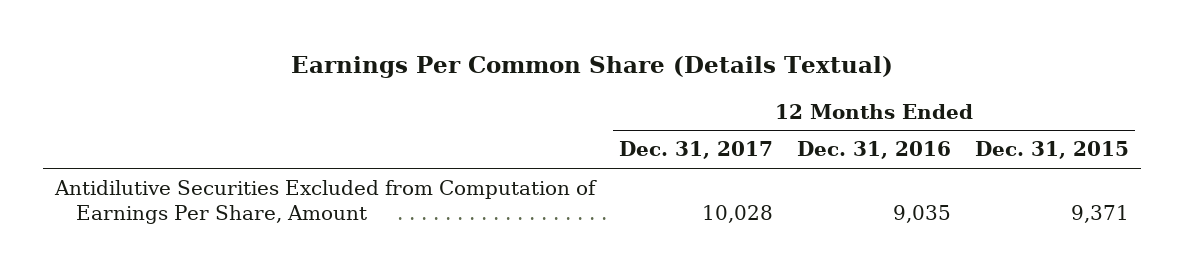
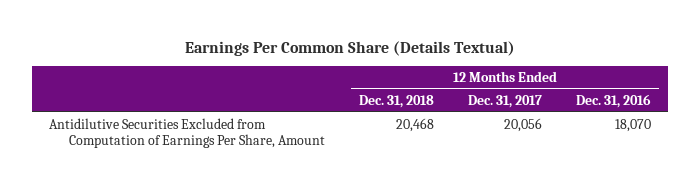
- | 12 Months Ended Dec. 31, 2017 | 12 Months Ended Dec. 31, 2016 | 12 Months Ended Dec. 31, 2015
+ | 12 Months Ended Dec. 31, 2018 | 12 Months Ended Dec. 31, 2017 | 12 Months Ended Dec. 31, 2016
- Antidilutive Securities Excluded from Computation of Earnings Per Share, Amount | 10,028 | 9,035 | 9,371
+ Antidilutive Securities Excluded from Computation of Earnings Per Share, Amount | 20,468 | 20,056 | 18,070

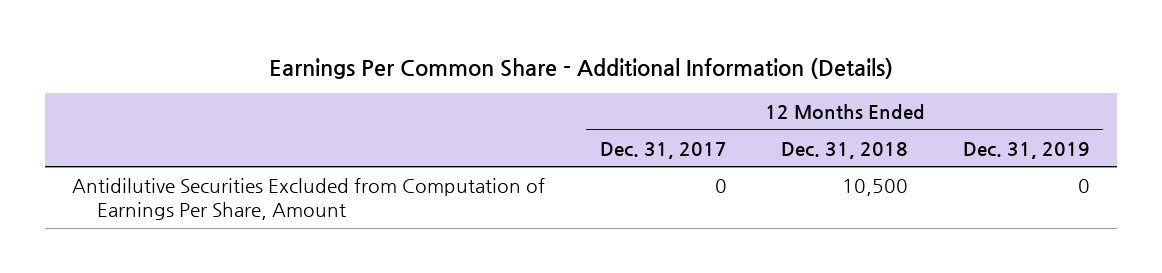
- Earnings Per Common Share (Details Textual)
+ Earnings Per Common Share - Additional Information (Details)
- | 12 Months Ended Dec. 31, 2018 | 12 Months Ended Dec. 31, 2017 | 12 Months Ended Dec. 31, 2016
+ | 12 Months Ended Dec. 31, 2017 | 12 Months Ended Dec. 31, 2018 | 12 Months Ended Dec. 31, 2019
- Antidilutive Securities Excluded from Computation of Earnings Per Share, Amount | 20,468 | 20,056 | 18,070
+ Antidilutive Securities Excluded from Computation of Earnings Per Share, Amount | 0 | 10,500 | 0

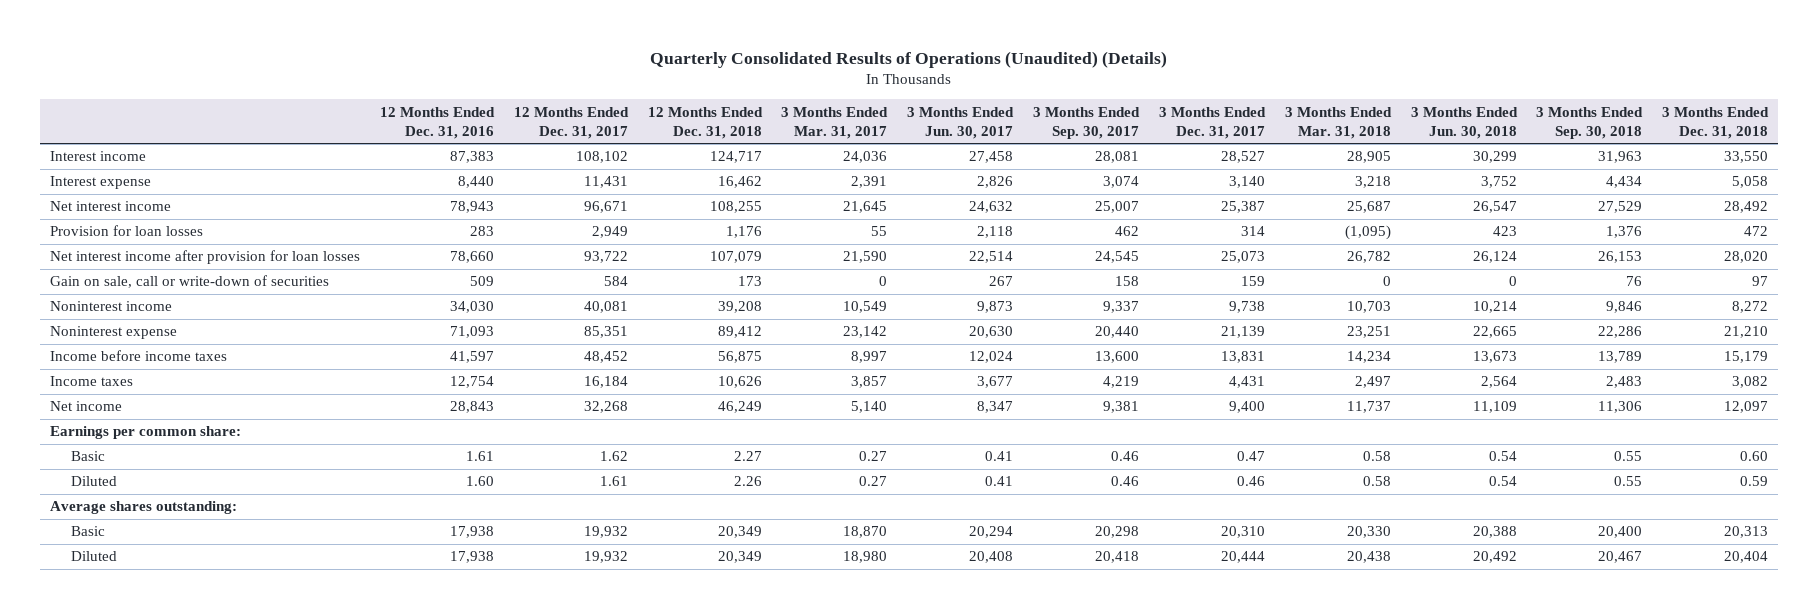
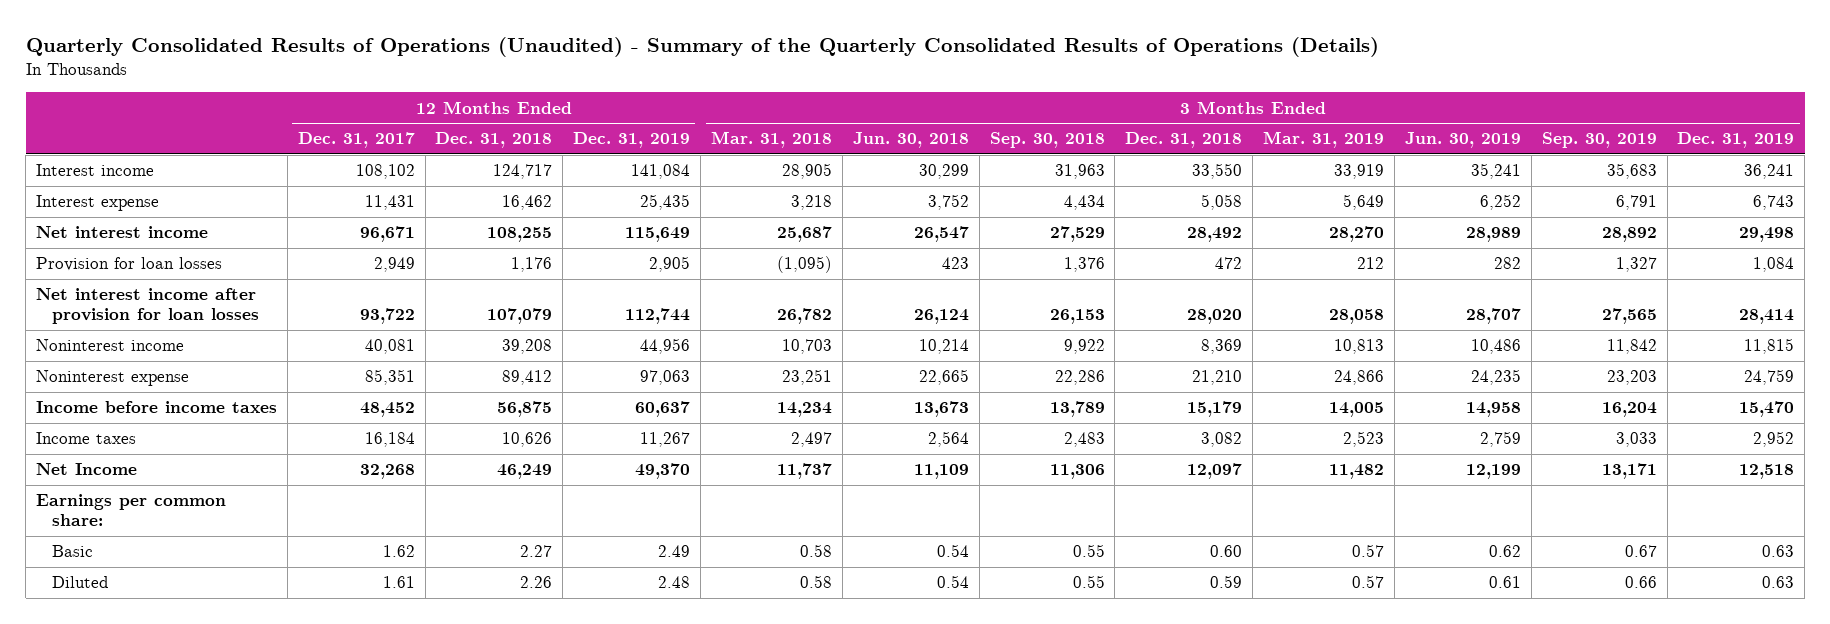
- Quarterly Consolidated Results of Operations (Unaudited) (Details)
+ Quarterly Consolidated Results of Operations (Unaudited) - Summary of the Quarterly Consolidated Results of Operations (Details)
- | 12 Months Ended Dec. 31, 2016 | 12 Months Ended Dec. 31, 2017 | 12 Months Ended Dec. 31, 2018 | 3 Months Ended Mar. 31, 2017 | 3 Months Ended Jun. 30, 2017 | 3 Months Ended Sep. 30, 2017 | 3 Months Ended Dec. 31, 2017 | 3 Months Ended Mar. 31, 2018 | 3 Months Ended Jun. 30, 2018 | 3 Months Ended Sep. 30, 2018 | 3 Months Ended Dec. 31, 2018
+ | 12 Months Ended Dec. 31, 2017 | 12 Months Ended Dec. 31, 2018 | 12 Months Ended Dec. 31, 2019 | 3 Months Ended Mar. 31, 2018 | 3 Months Ended Jun. 30, 2018 | 3 Months Ended Sep. 30, 2018 | 3 Months Ended Dec. 31, 2018 | 3 Months Ended Mar. 31, 2019 | 3 Months Ended Jun. 30, 2019 | 3 Months Ended Sep. 30, 2019 | 3 Months Ended Dec. 31, 2019
- Gain on sale, call or write-down of securities | 509 | 584 | 173 | 0 | 267 | 158 | 159 | 0 | 0 | 76 | 97
- Noninterest income | 34,030 | 40,081 | 39,208 | 10,549 | 9,873 | 9,337 | 9,738 | 10,703 | 10,214 | 9,846 | 8,272
+ Noninterest income | 40,081 | 39,208 | 44,956 | 10,703 | 10,214 | 9,922 | 8,369 | 10,813 | 10,486 | 11,842 | 11,815
- Net income | 28,843 | 32,268 | 46,249 | 5,140 | 8,347 | 9,381 | 9,400 | 11,737 | 11,109 | 11,306 | 12,097
+ Net Income | 32,268 | 46,249 | 49,370 | 11,737 | 11,109 | 11,306 | 12,097 | 11,482 | 12,199 | 13,171 | 12,518
- Average shares outstanding:
- Basic | 17,938 | 19,932 | 20,349 | 18,870 | 20,294 | 20,298 | 20,310 | 20,330 | 20,388 | 20,400 | 20,313
- Diluted | 17,938 | 19,932 | 20,349 | 18,980 | 20,408 | 20,418 | 20,444 | 20,438 | 20,492 | 20,467 | 20,404

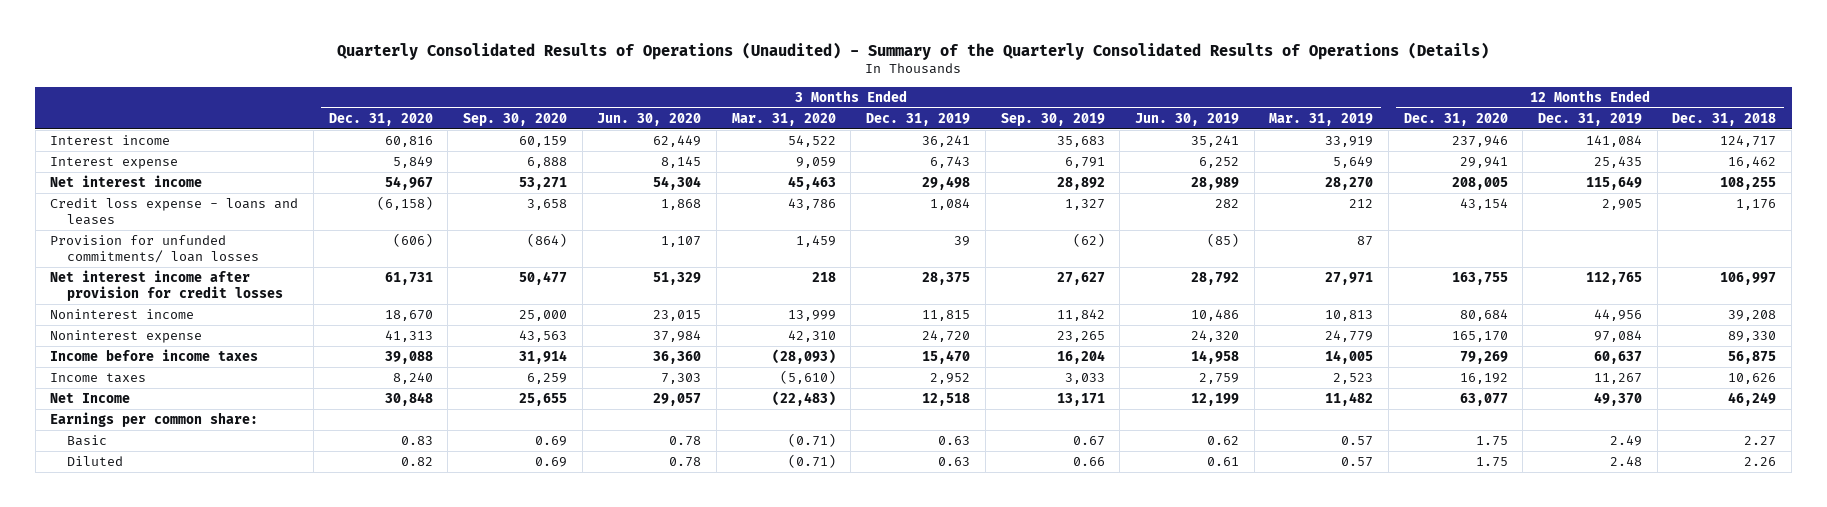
- | 12 Months Ended Dec. 31, 2017 | 12 Months Ended Dec. 31, 2018 | 12 Months Ended Dec. 31, 2019 | 3 Months Ended Mar. 31, 2018 | 3 Months Ended Jun. 30, 2018 | 3 Months Ended Sep. 30, 2018 | 3 Months Ended Dec. 31, 2018 | 3 Months Ended Mar. 31, 2019 | 3 Months Ended Jun. 30, 2019 | 3 Months Ended Sep. 30, 2019 | 3 Months Ended Dec. 31, 2019
+ | 3 Months Ended Dec. 31, 2020 | 3 Months Ended Sep. 30, 2020 | 3 Months Ended Jun. 30, 2020 | 3 Months Ended Mar. 31, 2020 | 3 Months Ended Dec. 31, 2019 | 3 Months Ended Sep. 30, 2019 | 3 Months Ended Jun. 30, 2019 | 3 Months Ended Mar. 31, 2019 | 12 Months Ended Dec. 31, 2020 | 12 Months Ended Dec. 31, 2019 | 12 Months Ended Dec. 31, 2018
- Provision for loan losses | 2,949 | 1,176 | 2,905 | (1,095) | 423 | 1,376 | 472 | 212 | 282 | 1,327 | 1,084
- Net interest income after provision for loan losses | 93,722 | 107,079 | 112,744 | 26,782 | 26,124 | 26,153 | 28,020 | 28,058 | 28,707 | 27,565 | 28,414
+ Credit loss expense - loans and leases | (6,158) | 3,658 | 1,868 | 43,786 | 1,084 | 1,327 | 282 | 212 | 43,154 | 2,905 | 1,176
+ Provision for unfunded commitments/ loan losses | (606) | (864) | 1,107 | 1,459 | 39 | (62) | (85) | 87 | | |
+ Net interest income after provision for credit losses | 61,731 | 50,477 | 51,329 | 218 | 28,375 | 27,627 | 28,792 | 27,971 | 163,755 | 112,765 | 106,997
- Noninterest expense | 85,351 | 89,412 | 97,063 | 23,251 | 22,665 | 22,286 | 21,210 | 24,866 | 24,235 | 23,203 | 24,759
+ Noninterest expense | 41,313 | 43,563 | 37,984 | 42,310 | 24,720 | 23,265 | 24,320 | 24,779 | 165,170 | 97,084 | 89,330

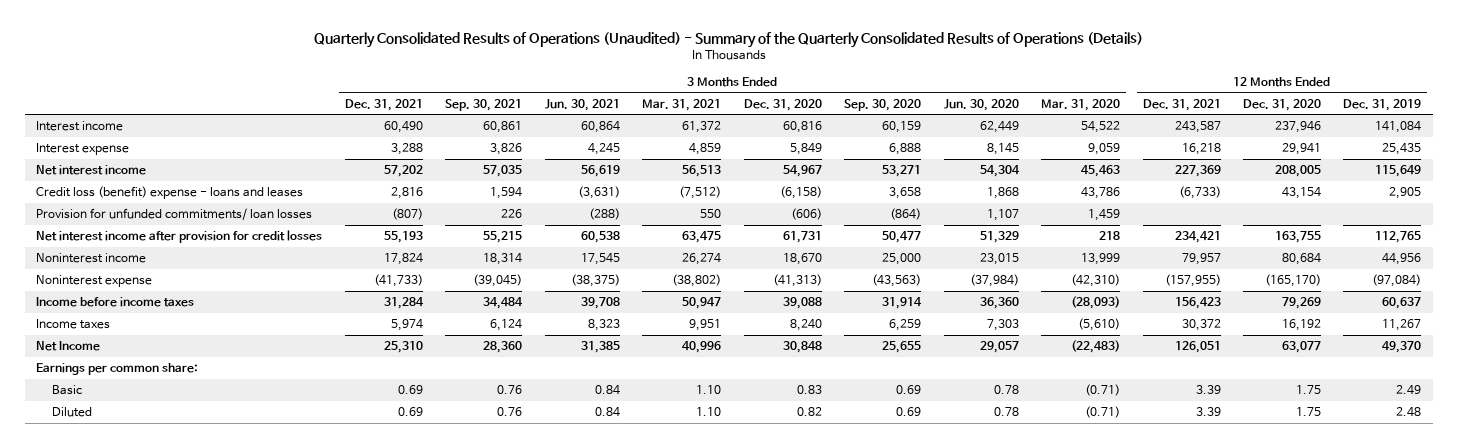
- | 3 Months Ended Dec. 31, 2020 | 3 Months Ended Sep. 30, 2020 | 3 Months Ended Jun. 30, 2020 | 3 Months Ended Mar. 31, 2020 | 3 Months Ended Dec. 31, 2019 | 3 Months Ended Sep. 30, 2019 | 3 Months Ended Jun. 30, 2019 | 3 Months Ended Mar. 31, 2019 | 12 Months Ended Dec. 31, 2020 | 12 Months Ended Dec. 31, 2019 | 12 Months Ended Dec. 31, 2018
+ | 3 Months Ended Dec. 31, 2021 | 3 Months Ended Sep. 30, 2021 | 3 Months Ended Jun. 30, 2021 | 3 Months Ended Mar. 31, 2021 | 3 Months Ended Dec. 31, 2020 | 3 Months Ended Sep. 30, 2020 | 3 Months Ended Jun. 30, 2020 | 3 Months Ended Mar. 31, 2020 | 12 Months Ended Dec. 31, 2021 | 12 Months Ended Dec. 31, 2020 | 12 Months Ended Dec. 31, 2019
- Credit loss expense - loans and leases | (6,158) | 3,658 | 1,868 | 43,786 | 1,084 | 1,327 | 282 | 212 | 43,154 | 2,905 | 1,176
+ Credit loss (benefit) expense - loans and leases | 2,816 | 1,594 | (3,631) | (7,512) | (6,158) | 3,658 | 1,868 | 43,786 | (6,733) | 43,154 | 2,905
- Noninterest expense | 41,313 | 43,563 | 37,984 | 42,310 | 24,720 | 23,265 | 24,320 | 24,779 | 165,170 | 97,084 | 89,330
+ Noninterest expense | (41,733) | (39,045) | (38,375) | (38,802) | (41,313) | (43,563) | (37,984) | (42,310) | (157,955) | (165,170) | (97,084)

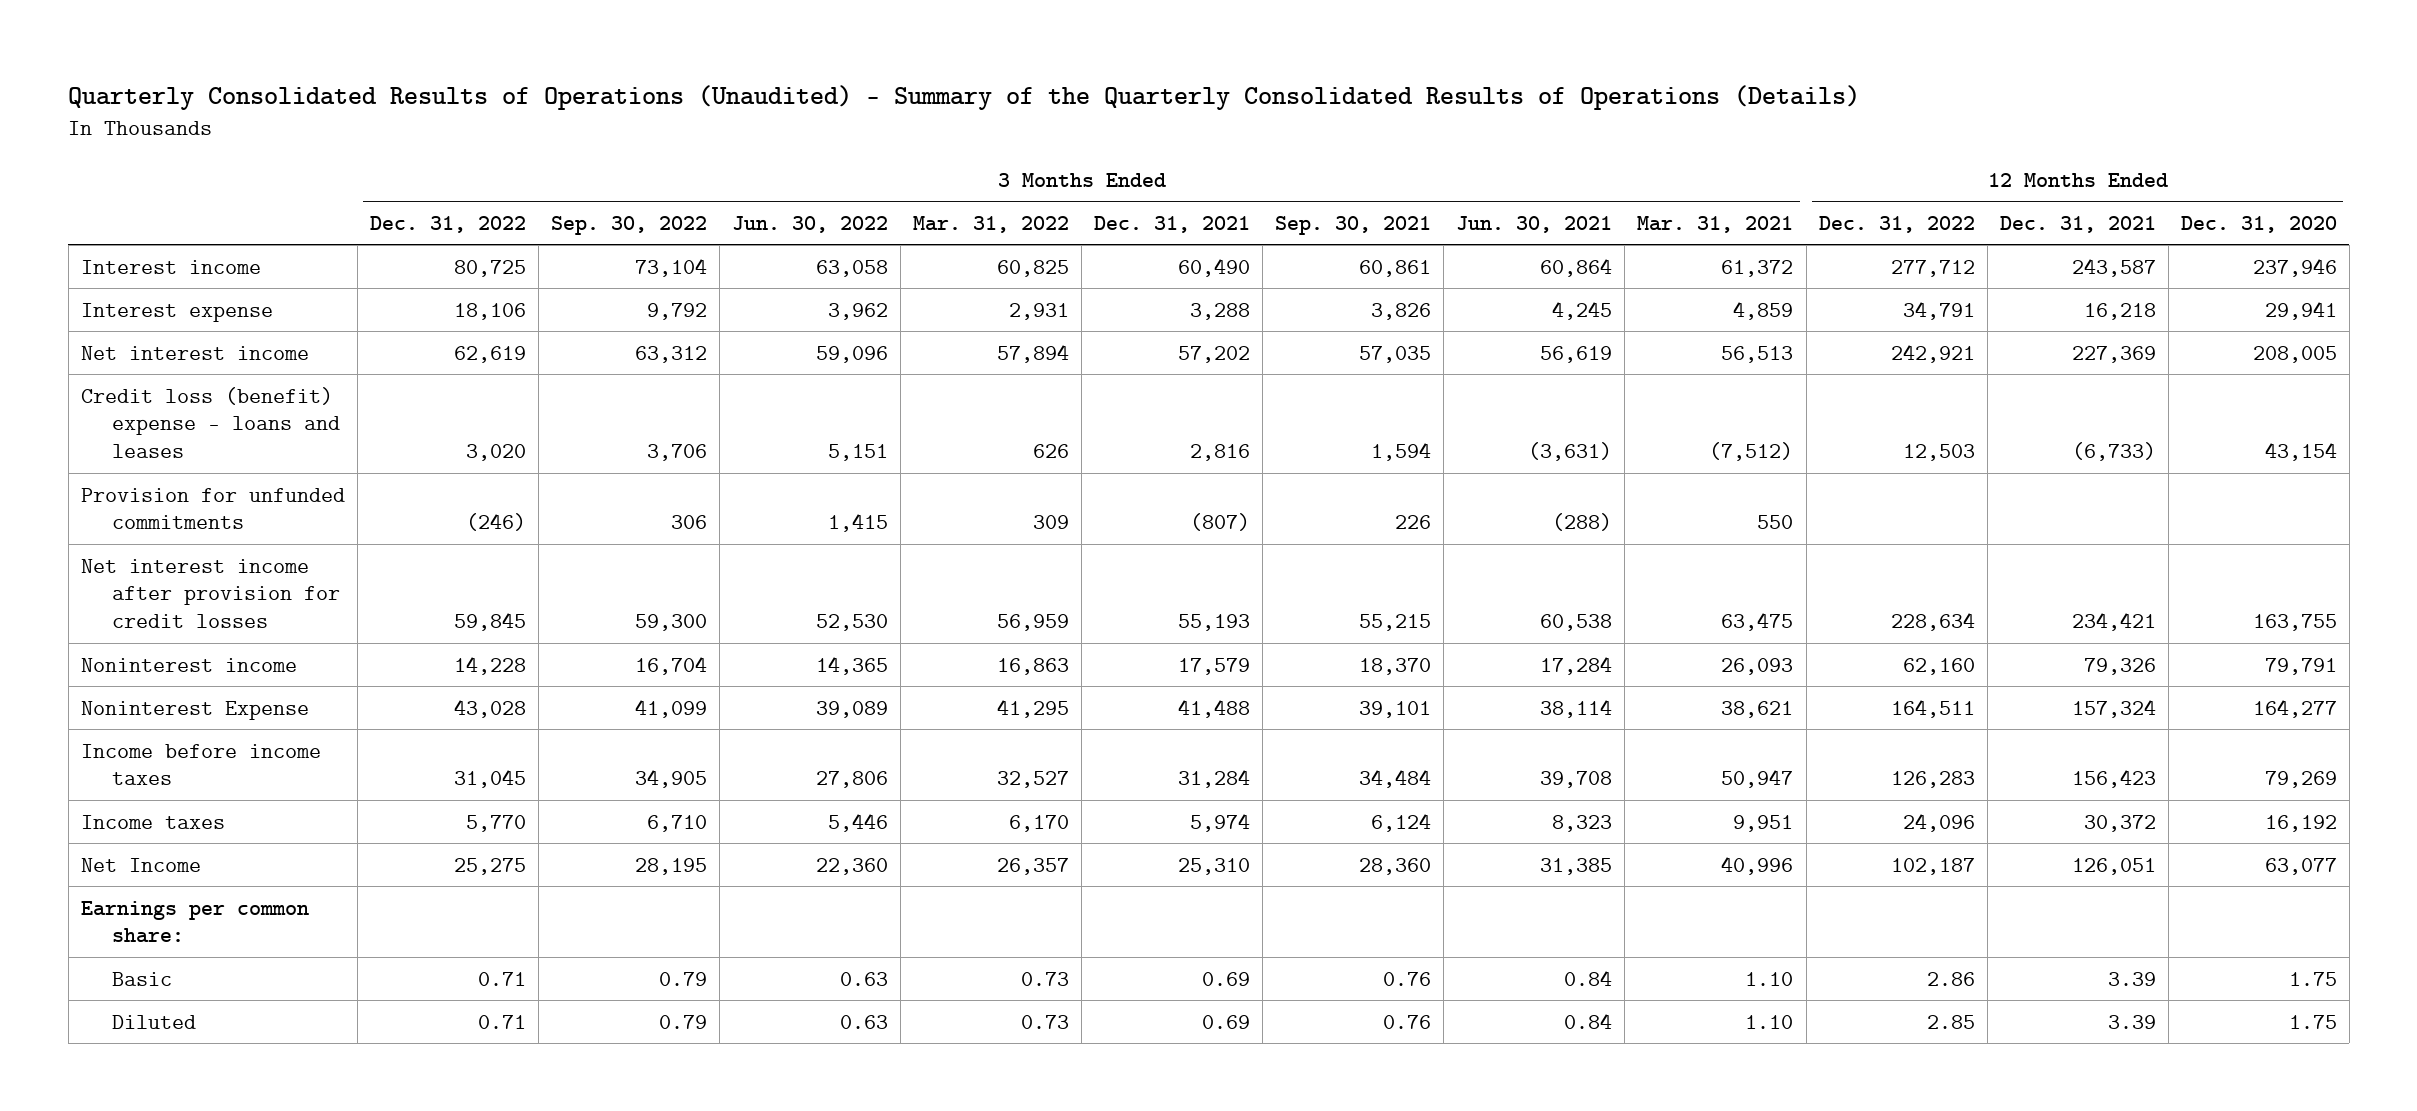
- | 3 Months Ended Dec. 31, 2021 | 3 Months Ended Sep. 30, 2021 | 3 Months Ended Jun. 30, 2021 | 3 Months Ended Mar. 31, 2021 | 3 Months Ended Dec. 31, 2020 | 3 Months Ended Sep. 30, 2020 | 3 Months Ended Jun. 30, 2020 | 3 Months Ended Mar. 31, 2020 | 12 Months Ended Dec. 31, 2021 | 12 Months Ended Dec. 31, 2020 | 12 Months Ended Dec. 31, 2019
+ | 3 Months Ended Dec. 31, 2022 | 3 Months Ended Sep. 30, 2022 | 3 Months Ended Jun. 30, 2022 | 3 Months Ended Mar. 31, 2022 | 3 Months Ended Dec. 31, 2021 | 3 Months Ended Sep. 30, 2021 | 3 Months Ended Jun. 30, 2021 | 3 Months Ended Mar. 31, 2021 | 12 Months Ended Dec. 31, 2022 | 12 Months Ended Dec. 31, 2021 | 12 Months Ended Dec. 31, 2020
- Provision for unfunded commitments/ loan losses | (807) | 226 | (288) | 550 | (606) | (864) | 1,107 | 1,459 | | |
+ Provision for unfunded commitments | (246) | 306 | 1,415 | 309 | (807) | 226 | (288) | 550 | | |
- Noninterest income | 17,824 | 18,314 | 17,545 | 26,274 | 18,670 | 25,000 | 23,015 | 13,999 | 79,957 | 80,684 | 44,956
- Noninterest expense | (41,733) | (39,045) | (38,375) | (38,802) | (41,313) | (43,563) | (37,984) | (42,310) | (157,955) | (165,170) | (97,084)
+ Noninterest income | 14,228 | 16,704 | 14,365 | 16,863 | 17,579 | 18,370 | 17,284 | 26,093 | 62,160 | 79,326 | 79,791
+ Noninterest Expense | 43,028 | 41,099 | 39,089 | 41,295 | 41,488 | 39,101 | 38,114 | 38,621 | 164,511 | 157,324 | 164,277

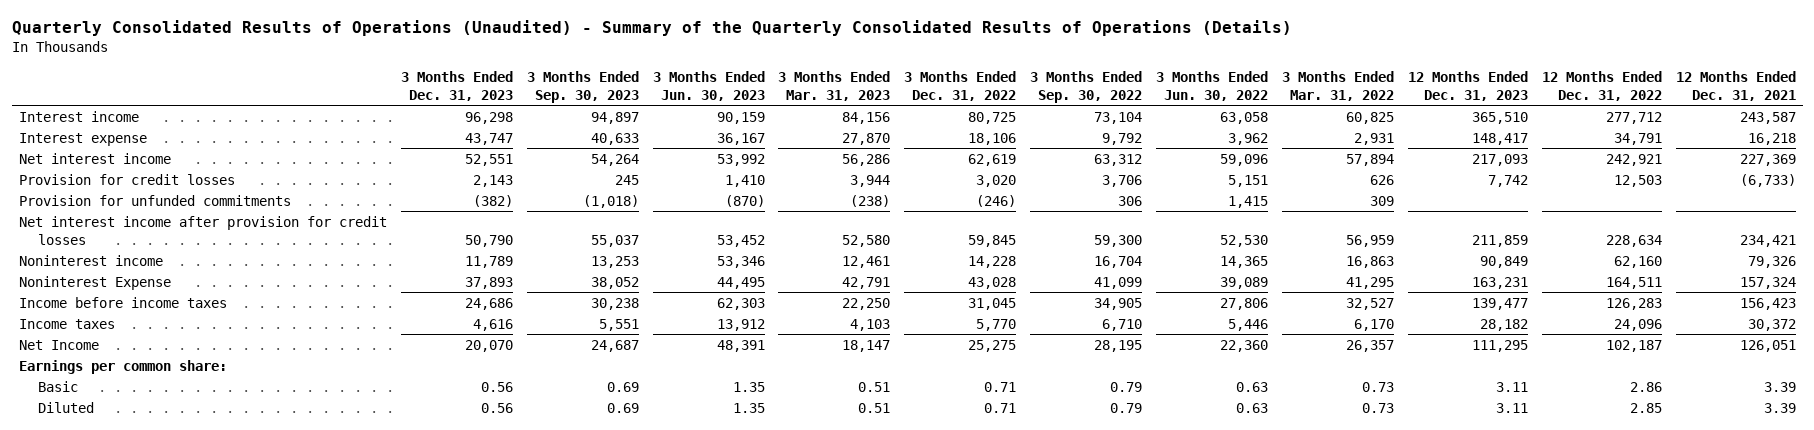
- | 3 Months Ended Dec. 31, 2022 | 3 Months Ended Sep. 30, 2022 | 3 Months Ended Jun. 30, 2022 | 3 Months Ended Mar. 31, 2022 | 3 Months Ended Dec. 31, 2021 | 3 Months Ended Sep. 30, 2021 | 3 Months Ended Jun. 30, 2021 | 3 Months Ended Mar. 31, 2021 | 12 Months Ended Dec. 31, 2022 | 12 Months Ended Dec. 31, 2021 | 12 Months Ended Dec. 31, 2020
+ | 3 Months Ended Dec. 31, 2023 | 3 Months Ended Sep. 30, 2023 | 3 Months Ended Jun. 30, 2023 | 3 Months Ended Mar. 31, 2023 | 3 Months Ended Dec. 31, 2022 | 3 Months Ended Sep. 30, 2022 | 3 Months Ended Jun. 30, 2022 | 3 Months Ended Mar. 31, 2022 | 12 Months Ended Dec. 31, 2023 | 12 Months Ended Dec. 31, 2022 | 12 Months Ended Dec. 31, 2021
- Credit loss (benefit) expense - loans and leases | 3,020 | 3,706 | 5,151 | 626 | 2,816 | 1,594 | (3,631) | (7,512) | 12,503 | (6,733) | 43,154
+ Provision for credit losses | 2,143 | 245 | 1,410 | 3,944 | 3,020 | 3,706 | 5,151 | 626 | 7,742 | 12,503 | (6,733)

